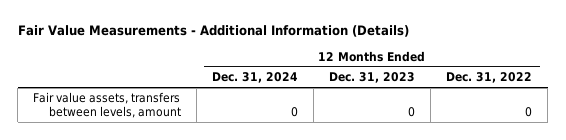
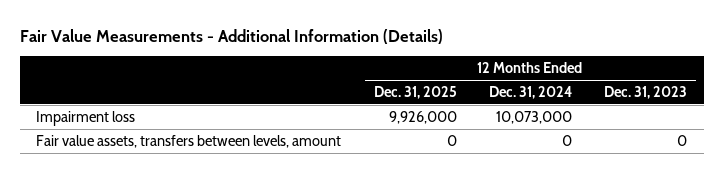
- | 12 Months Ended Dec. 31, 2024 | 12 Months Ended Dec. 31, 2023 | 12 Months Ended Dec. 31, 2022
+ | 12 Months Ended Dec. 31, 2025 | 12 Months Ended Dec. 31, 2024 | 12 Months Ended Dec. 31, 2023
+ Impairment loss | 9,926,000 | 10,073,000 |

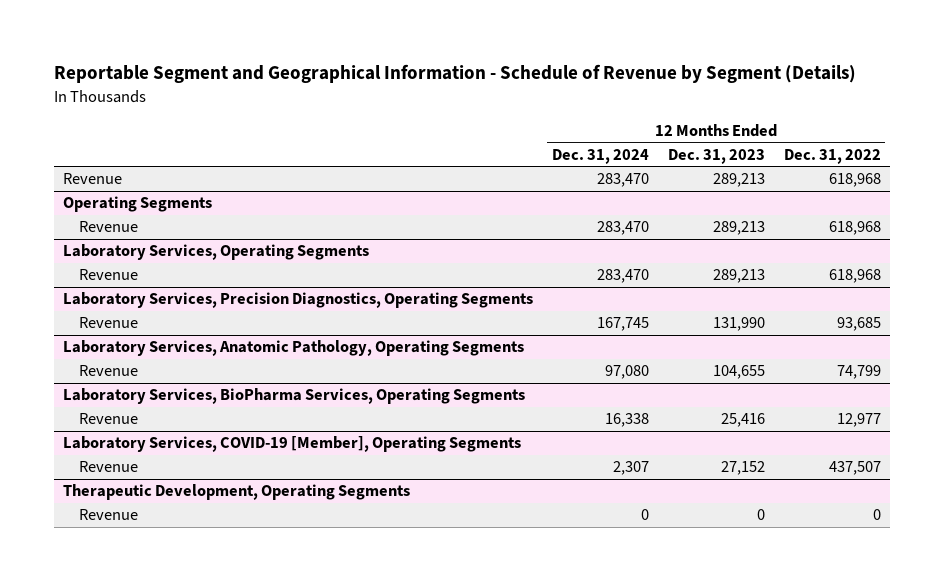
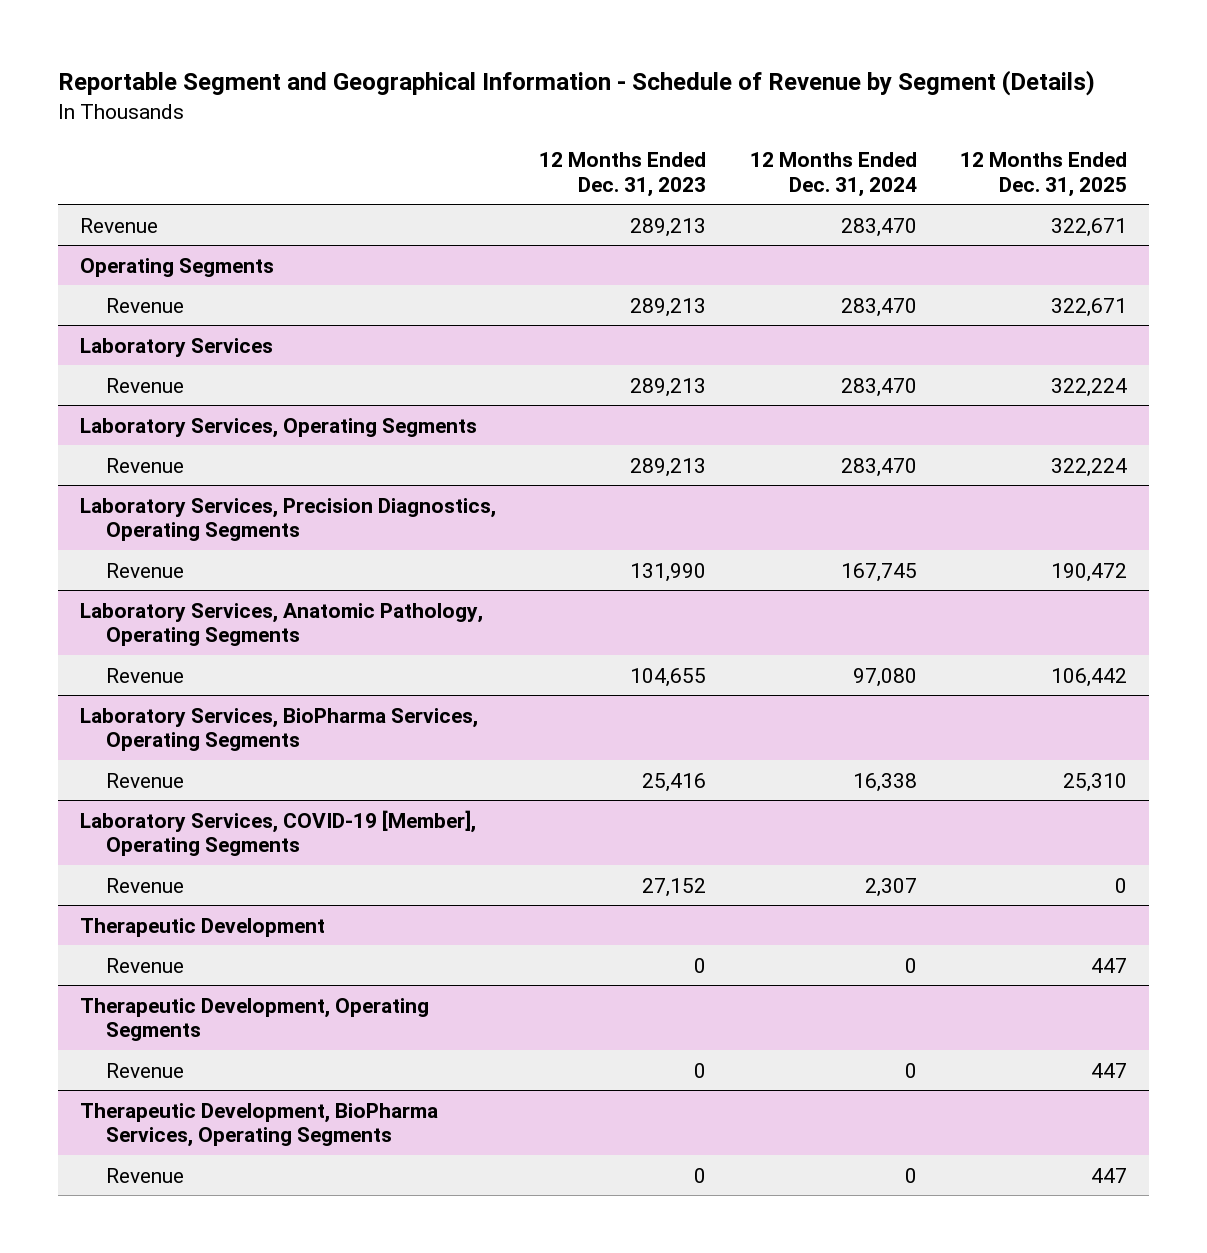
- | 12 Months Ended Dec. 31, 2024 | 12 Months Ended Dec. 31, 2023 | 12 Months Ended Dec. 31, 2022
+ | 12 Months Ended Dec. 31, 2023 | 12 Months Ended Dec. 31, 2024 | 12 Months Ended Dec. 31, 2025
+ Laboratory Services
+ Revenue | 289,213 | 283,470 | 322,224
+ Therapeutic Development
+ Revenue | 0 | 0 | 447
+ Therapeutic Development, BioPharma Services, Operating Segments
+ Revenue | 0 | 0 | 447

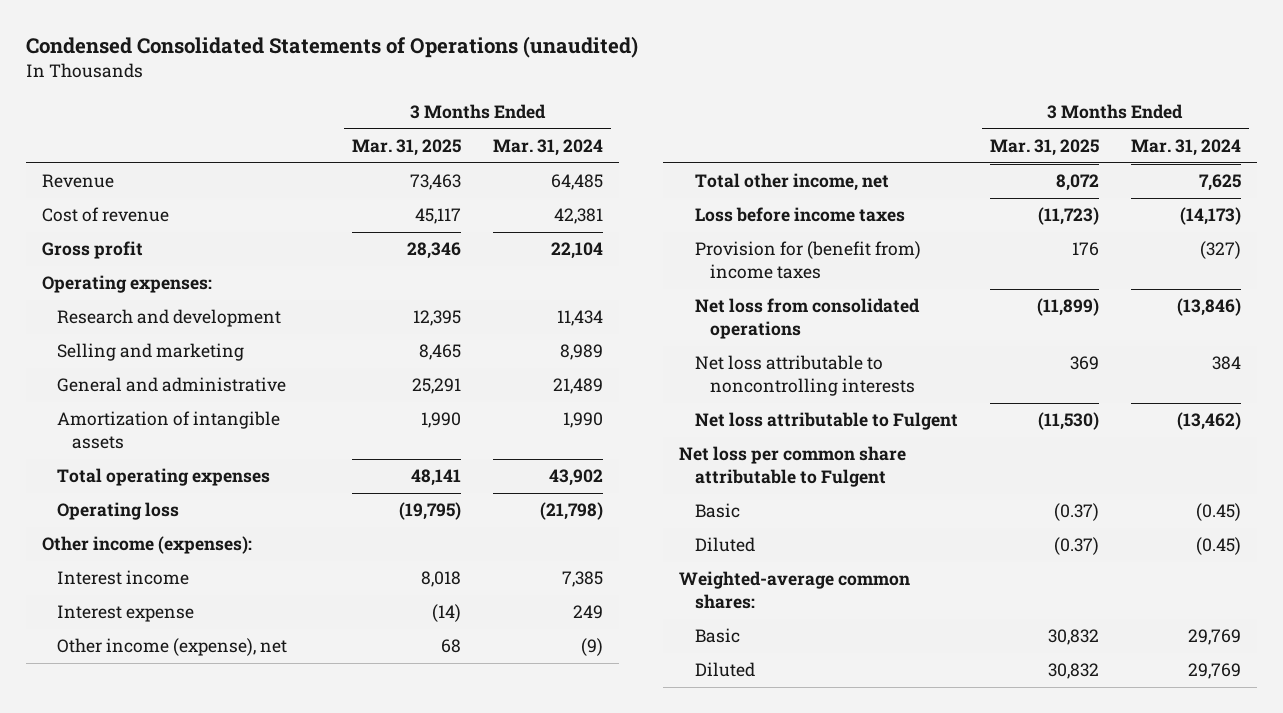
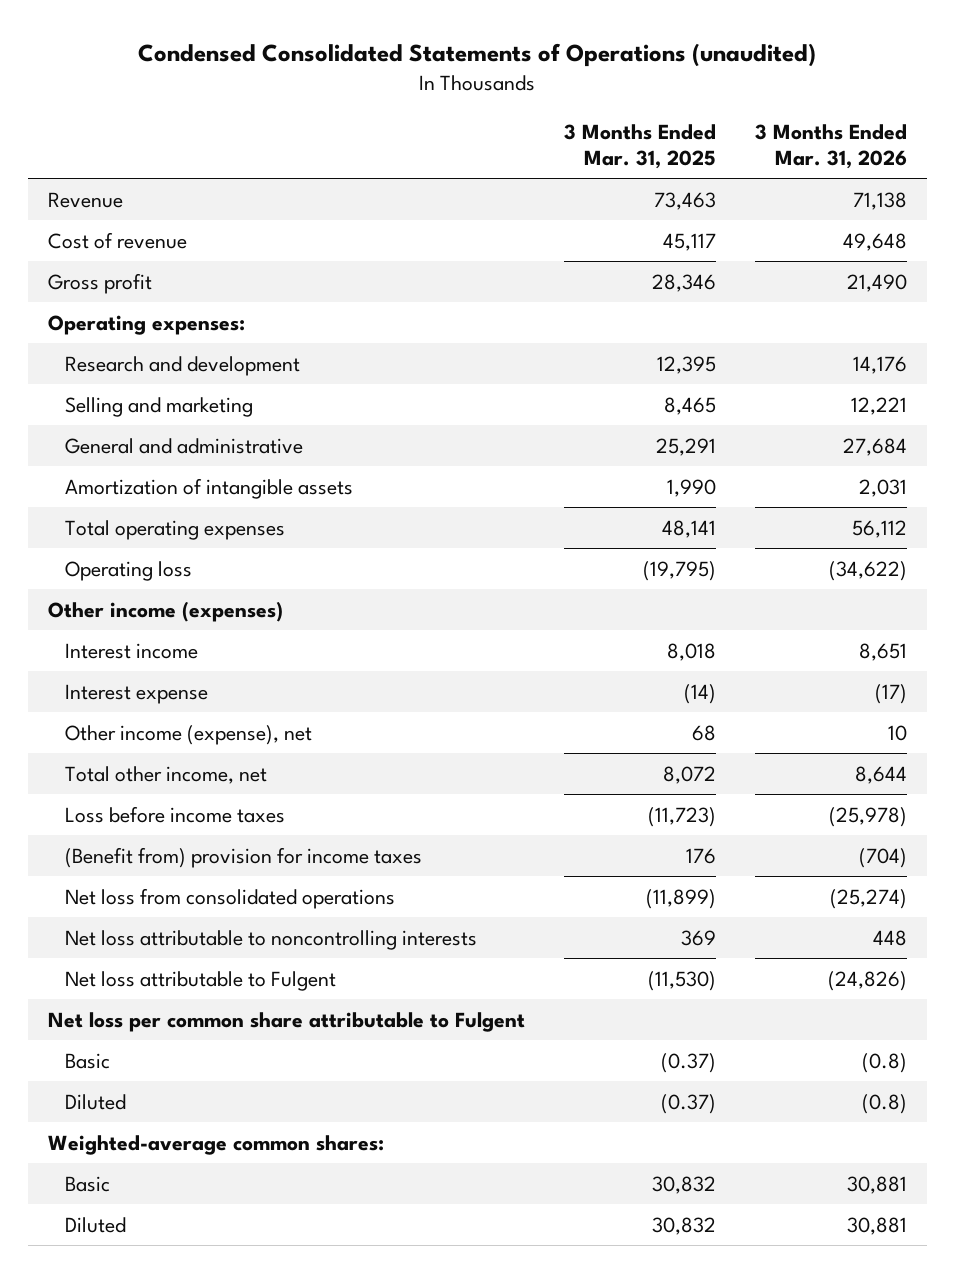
- | 3 Months Ended Mar. 31, 2025 | 3 Months Ended Mar. 31, 2024
+ | 3 Months Ended Mar. 31, 2025 | 3 Months Ended Mar. 31, 2026
- Other income (expenses):
+ Other income (expenses)
- Provision for (benefit from) income taxes | 176 | (327)
+ (Benefit from) provision for income taxes | 176 | (704)

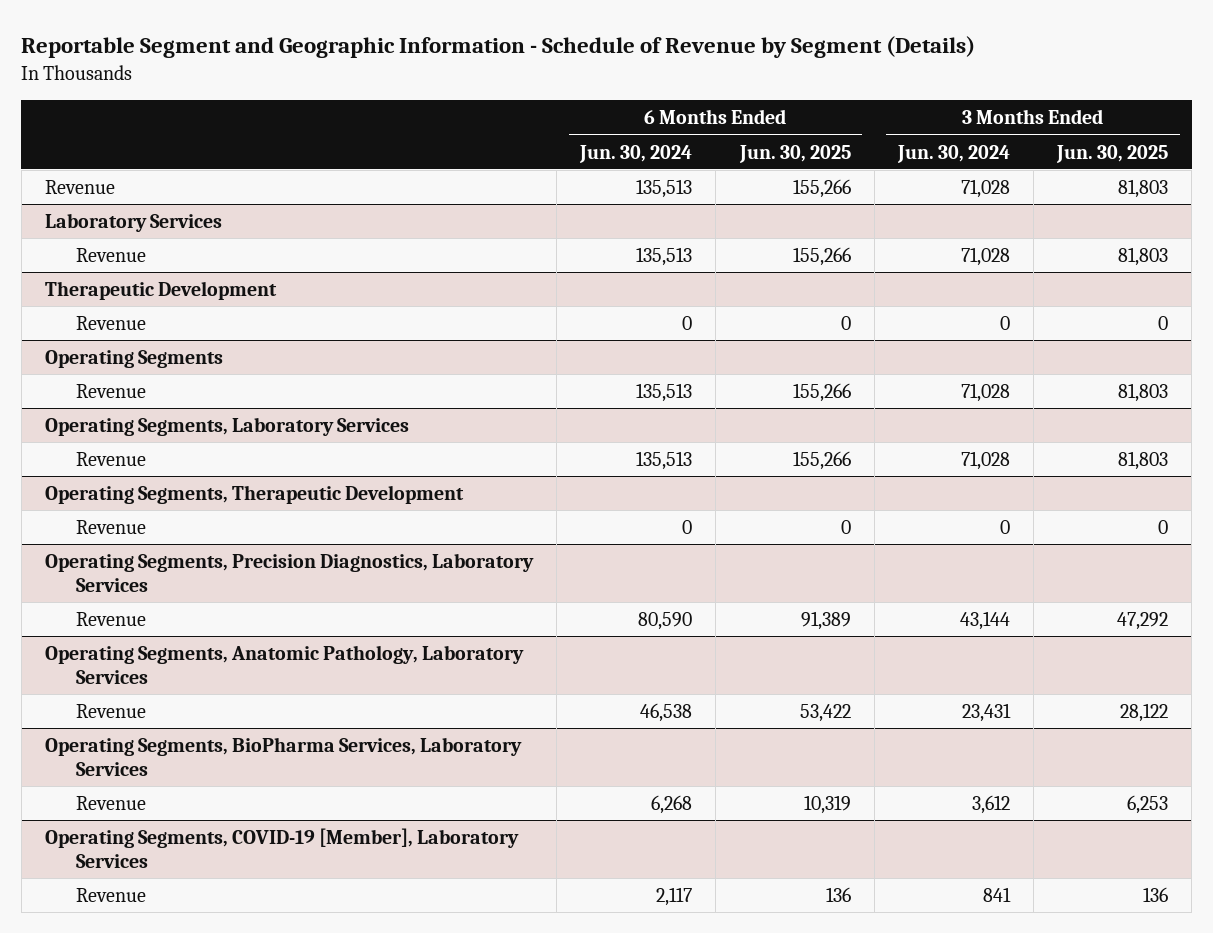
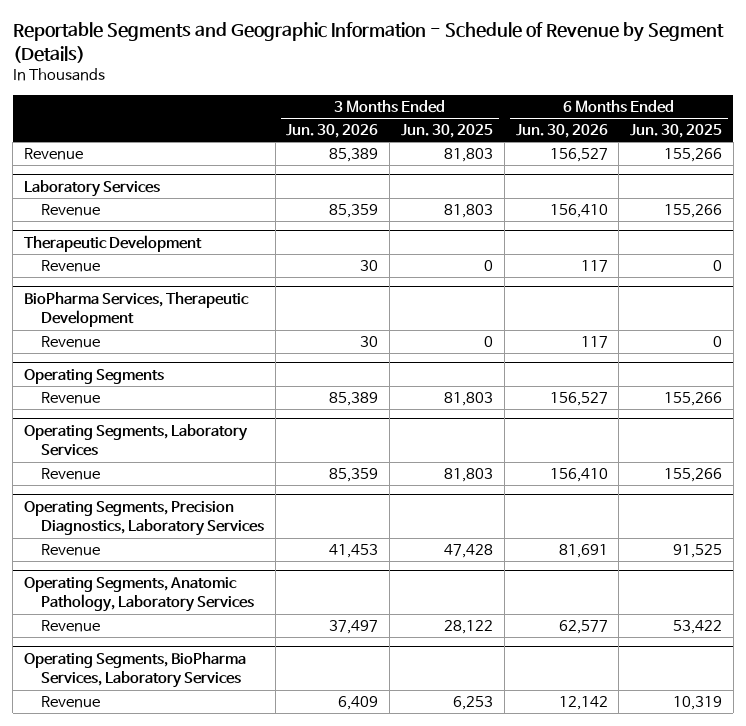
- Reportable Segment and Geographic Information - Schedule of Revenue by Segment (Details)
+ Reportable Segments and Geographic Information - Schedule of Revenue by Segment (Details)
- | 6 Months Ended Jun. 30, 2024 | 6 Months Ended Jun. 30, 2025 | 3 Months Ended Jun. 30, 2024 | 3 Months Ended Jun. 30, 2025
+ | 3 Months Ended Jun. 30, 2026 | 3 Months Ended Jun. 30, 2025 | 6 Months Ended Jun. 30, 2026 | 6 Months Ended Jun. 30, 2025
+ BioPharma Services, Therapeutic Development
+ Revenue | 30 | 0 | 117 | 0
- Operating Segments, Therapeutic Development
- Revenue | 0 | 0 | 0 | 0
@ Operating Segments, Precision Diagnostics, Laboratory Services
- Revenue | 80,590 | 91,389 | 43,144 | 47,292
+ Revenue | 41,453 | 47,428 | 81,691 | 91,525
- Operating Segments, COVID-19 [Member], Laboratory Services
- Revenue | 2,117 | 136 | 841 | 136

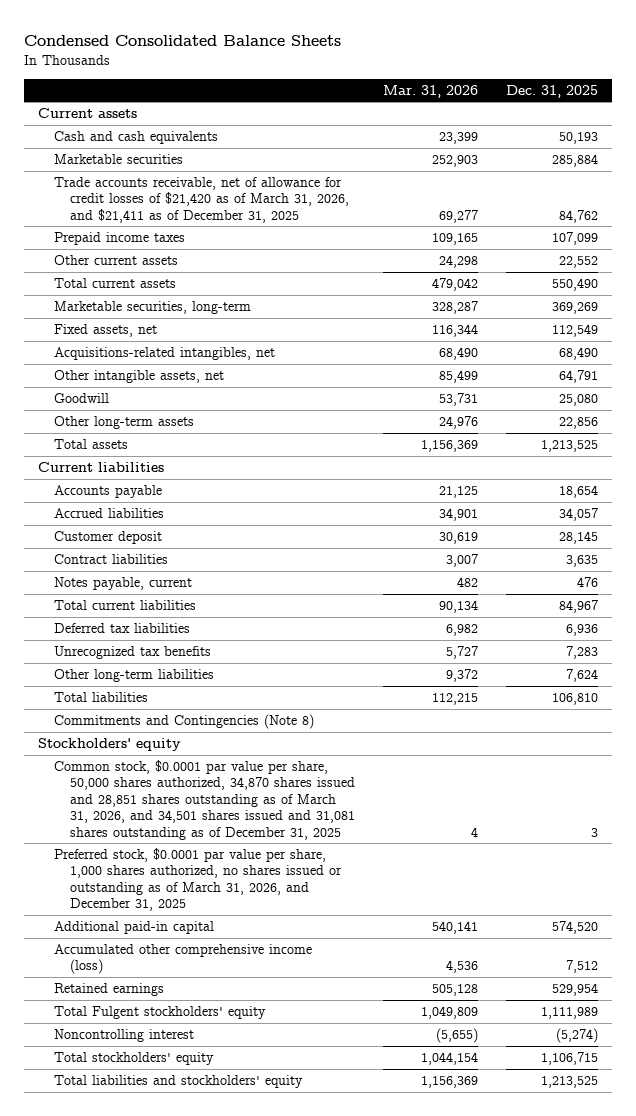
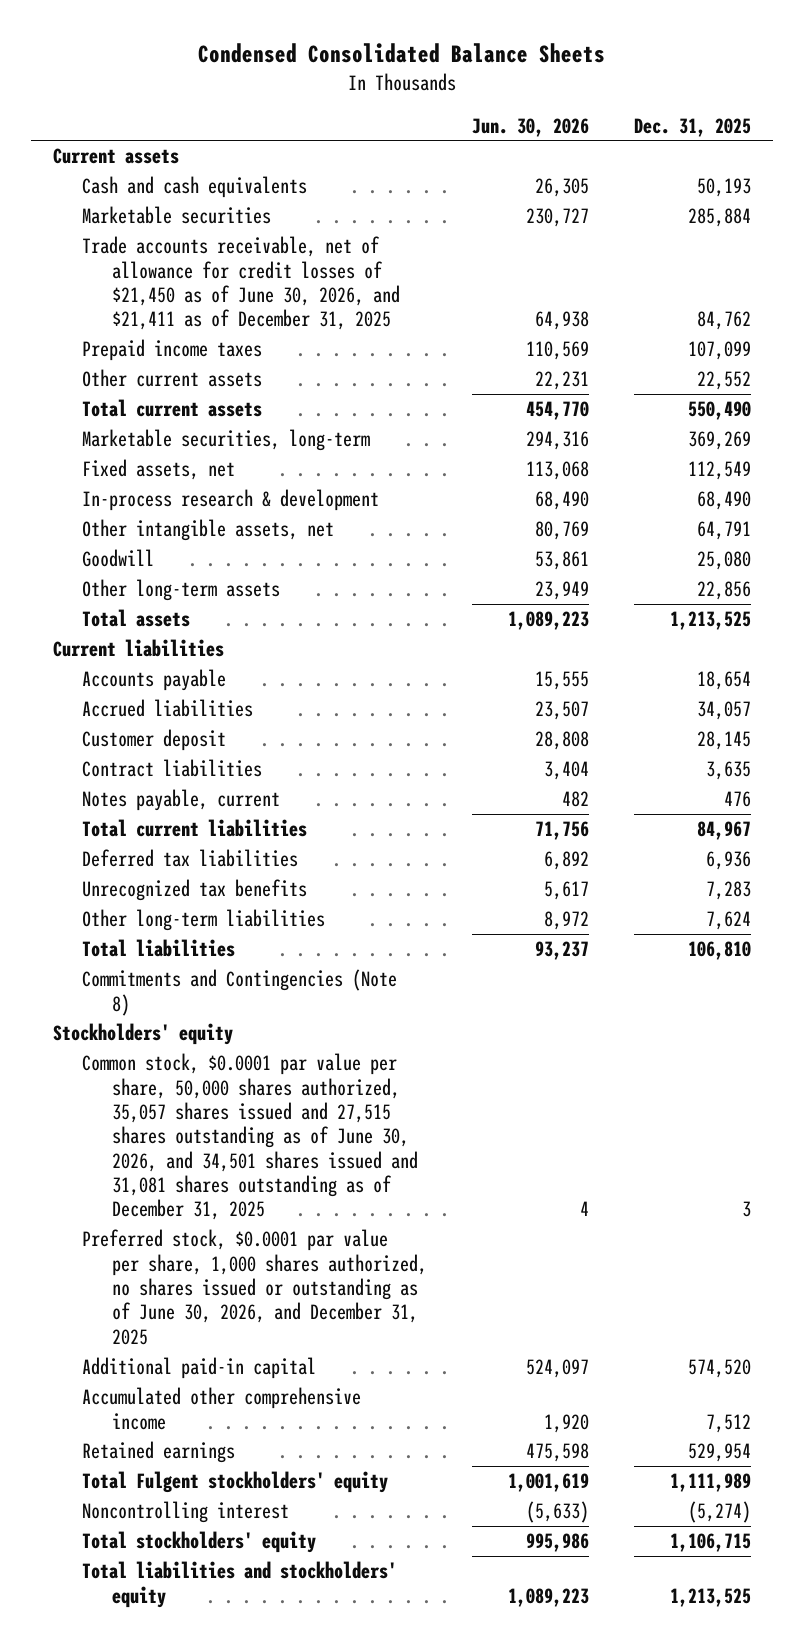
- | Mar. 31, 2026 | Dec. 31, 2025
+ | Jun. 30, 2026 | Dec. 31, 2025
- Trade accounts receivable, net of allowance for credit losses of $21,420 as of March 31, 2026, and $21,411 as of December 31, 2025 | 69,277 | 84,762
+ Trade accounts receivable, net of allowance for credit losses of $21,450 as of June 30, 2026, and $21,411 as of December 31, 2025 | 64,938 | 84,762
- Acquisitions-related intangibles, net | 68,490 | 68,490
+ In-process research & development | 68,490 | 68,490
- Common stock, $0.0001 par value per share, 50,000 shares authorized, 34,870 shares issued and 28,851 shares outstanding as of March 31, 2026, and 34,501 shares issued and 31,081 shares outstanding as of December 31, 2025 | 4 | 3
- Preferred stock, $0.0001 par value per share, 1,000 shares authorized, no shares issued or outstanding as of March 31, 2026, and December 31, 2025
+ Common stock, $0.0001 par value per share, 50,000 shares authorized, 35,057 shares issued and 27,515 shares outstanding as of June 30, 2026, and 34,501 shares issued and 31,081 shares outstanding as of December 31, 2025 | 4 | 3
+ Preferred stock, $0.0001 par value per share, 1,000 shares authorized, no shares issued or outstanding as of June 30, 2026, and December 31, 2025
- Accumulated other comprehensive income (loss) | 4,536 | 7,512
+ Accumulated other comprehensive income | 1,920 | 7,512

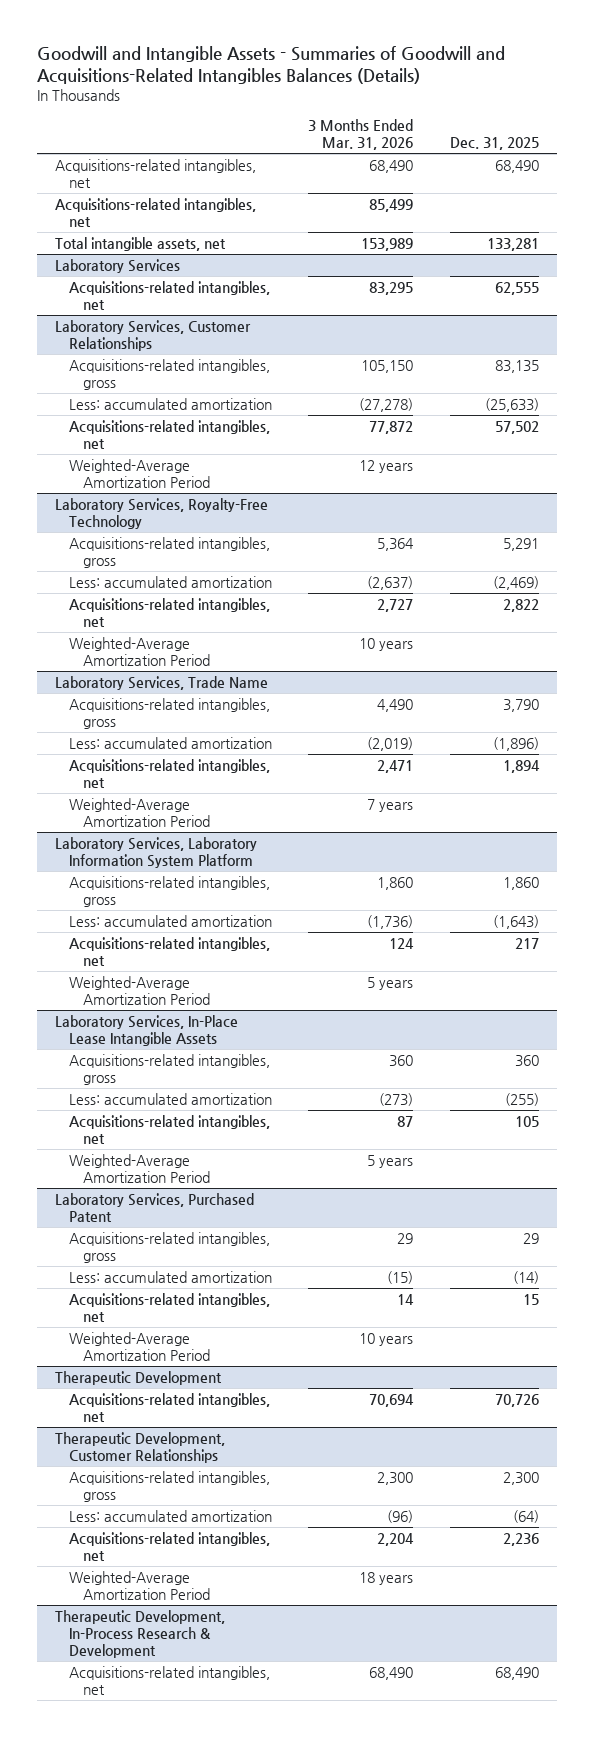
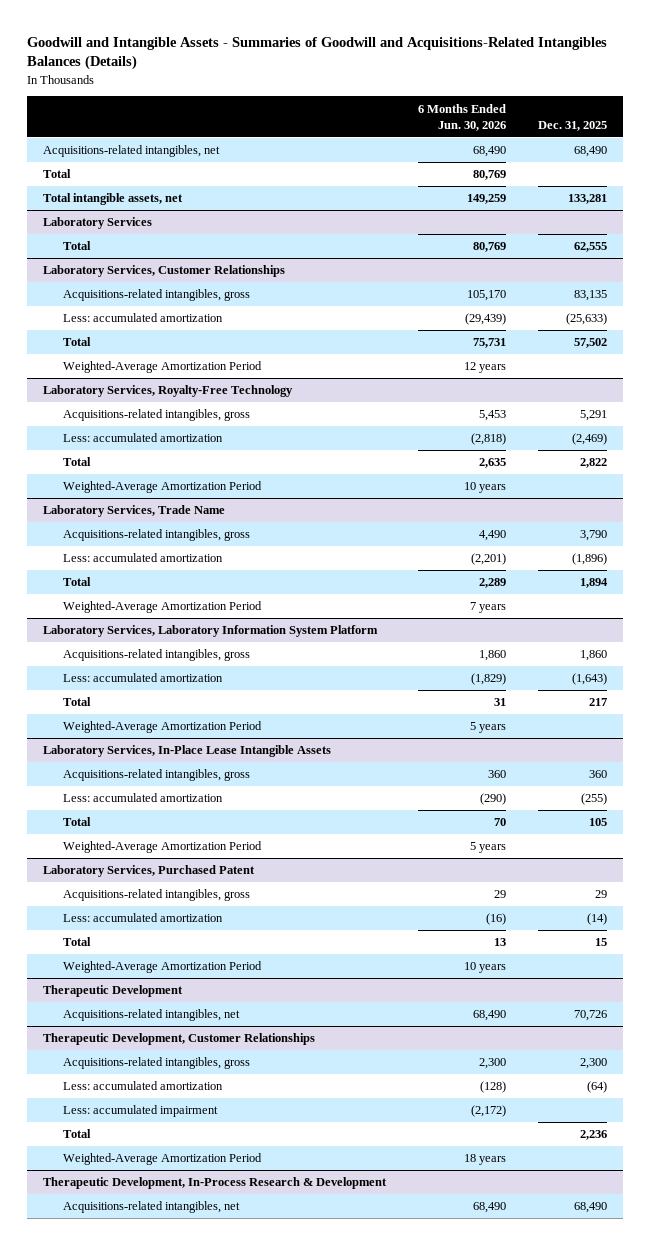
- | 3 Months Ended Mar. 31, 2026 | Dec. 31, 2025
+ | 6 Months Ended Jun. 30, 2026 | Dec. 31, 2025
- Acquisitions-related intangibles, net | 85,499 |
+ Total | 80,769 |
@ Laboratory Services
- Acquisitions-related intangibles, net | 83,295 | 62,555
+ Total | 80,769 | 62,555
@ Laboratory Services, Customer Relationships
- Acquisitions-related intangibles, net | 77,872 | 57,502
+ Total | 75,731 | 57,502
@ Laboratory Services, Royalty-Free Technology
- Acquisitions-related intangibles, net | 2,727 | 2,822
+ Total | 2,635 | 2,822
@ Laboratory Services, Trade Name
- Acquisitions-related intangibles, net | 2,471 | 1,894
+ Total | 2,289 | 1,894
@ Laboratory Services, Laboratory Information System Platform
- Acquisitions-related intangibles, net | 124 | 217
+ Total | 31 | 217
@ Laboratory Services, In-Place Lease Intangible Assets
- Acquisitions-related intangibles, net | 87 | 105
+ Total | 70 | 105
@ Laboratory Services, Purchased Patent
- Acquisitions-related intangibles, net | 14 | 15
+ Total | 13 | 15
@ Therapeutic Development, Customer Relationships
- Acquisitions-related intangibles, net | 2,204 | 2,236
+ Less: accumulated impairment | (2,172) |
+ Total | | 2,236

